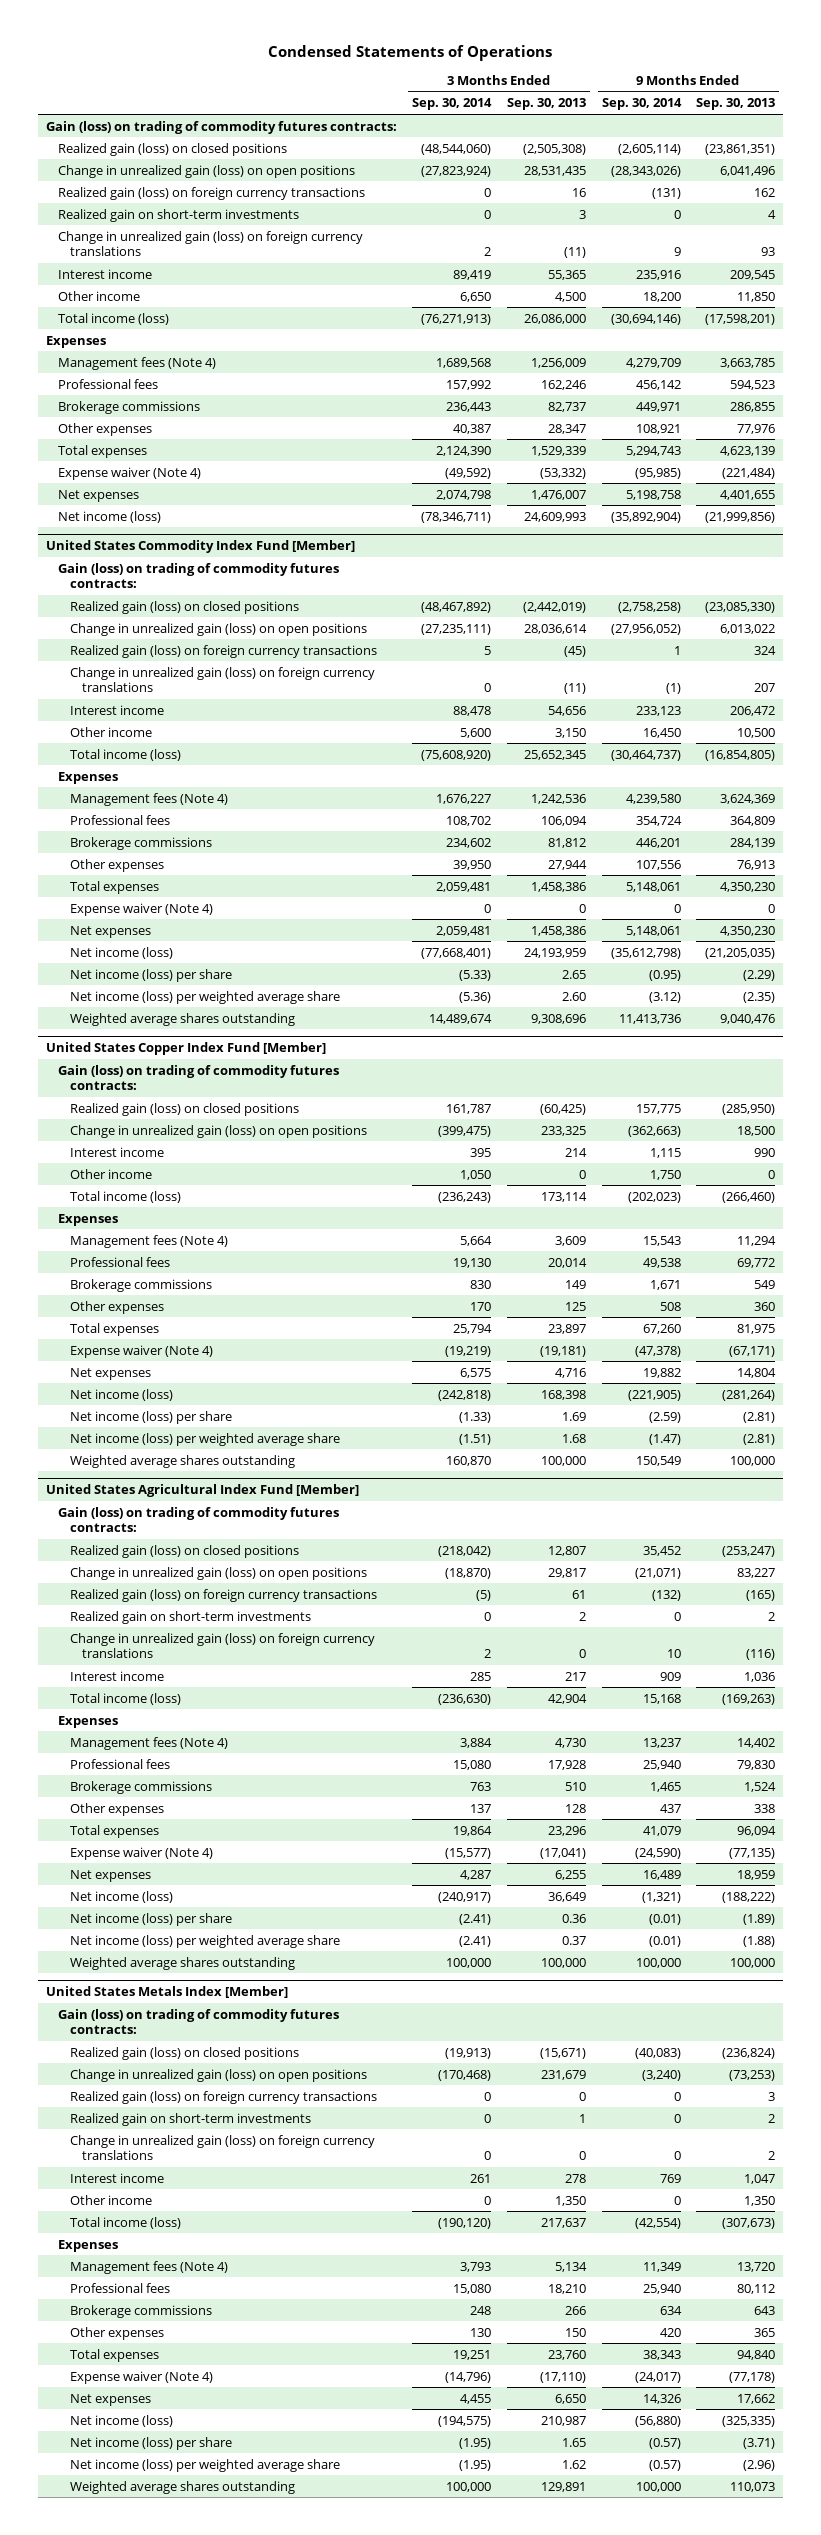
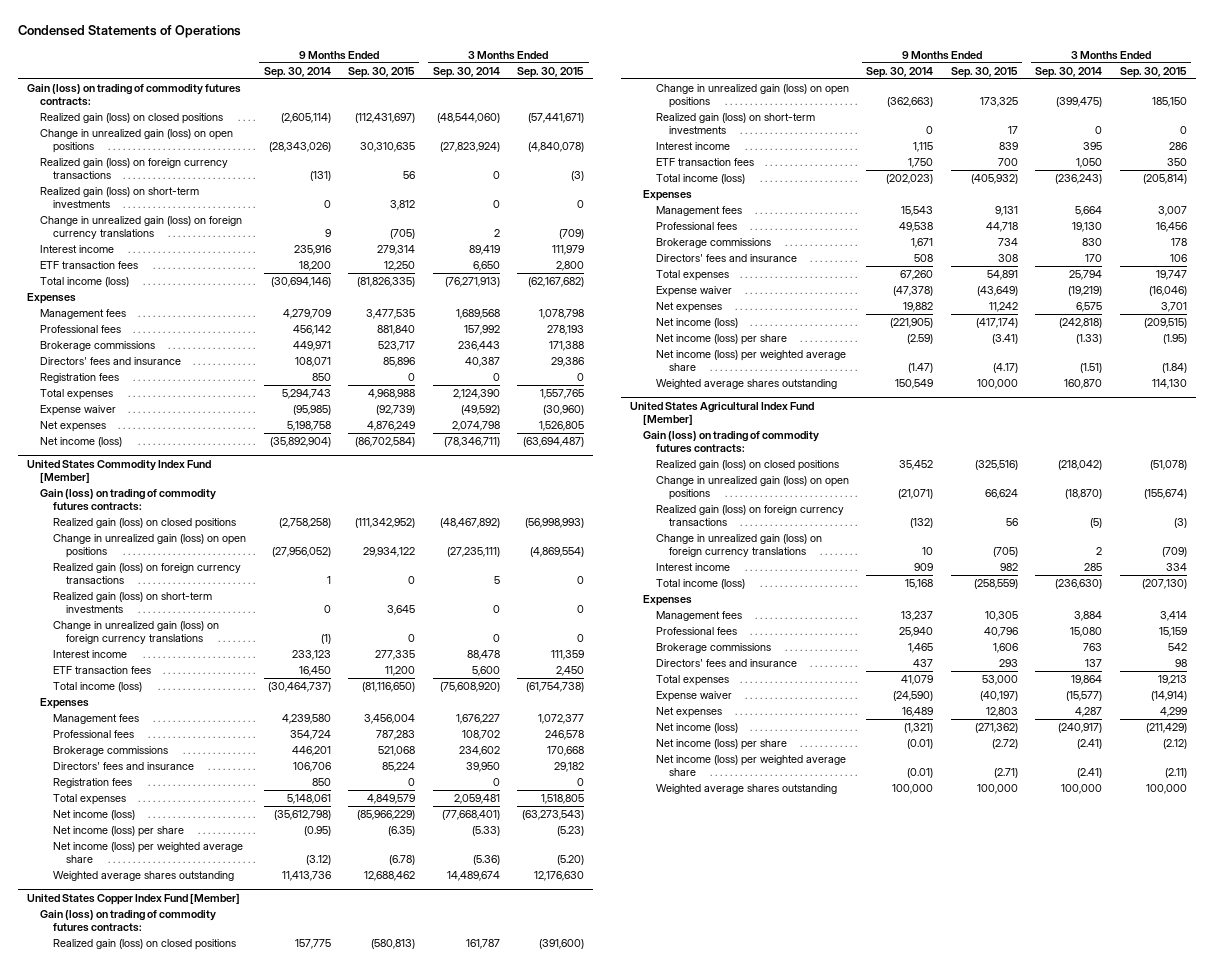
- | 3 Months Ended Sep. 30, 2014 | 3 Months Ended Sep. 30, 2013 | 9 Months Ended Sep. 30, 2014 | 9 Months Ended Sep. 30, 2013
+ | 9 Months Ended Sep. 30, 2014 | 9 Months Ended Sep. 30, 2015 | 3 Months Ended Sep. 30, 2014 | 3 Months Ended Sep. 30, 2015
- Realized gain on short-term investments | 0 | 3 | 0 | 4
+ Realized gain (loss) on short-term investments | 0 | 3,812 | 0 | 0
- Other income | 6,650 | 4,500 | 18,200 | 11,850
+ ETF transaction fees | 18,200 | 12,250 | 6,650 | 2,800
- Management fees (Note 4) | 1,689,568 | 1,256,009 | 4,279,709 | 3,663,785
+ Management fees | 4,279,709 | 3,477,535 | 1,689,568 | 1,078,798
- Other expenses | 40,387 | 28,347 | 108,921 | 77,976
+ Directors' fees and insurance | 108,071 | 85,896 | 40,387 | 29,386
+ Registration fees | 850 | 0 | 0 | 0
- Expense waiver (Note 4) | (49,592) | (53,332) | (95,985) | (221,484)
+ Expense waiver | (95,985) | (92,739) | (49,592) | (30,960)
@ United States Commodity Index Fund [Member]
+ Realized gain (loss) on short-term investments | 0 | 3,645 | 0 | 0
- Other income | 5,600 | 3,150 | 16,450 | 10,500
+ ETF transaction fees | 16,450 | 11,200 | 5,600 | 2,450
- Management fees (Note 4) | 1,676,227 | 1,242,536 | 4,239,580 | 3,624,369
+ Management fees | 4,239,580 | 3,456,004 | 1,676,227 | 1,072,377
- Other expenses | 39,950 | 27,944 | 107,556 | 76,913
+ Directors' fees and insurance | 106,706 | 85,224 | 39,950 | 29,182
+ Registration fees | 850 | 0 | 0 | 0
- Expense waiver (Note 4) | 0 | 0 | 0 | 0
- Net expenses | 2,059,481 | 1,458,386 | 5,148,061 | 4,350,230
@ United States Copper Index Fund [Member]
+ Realized gain (loss) on short-term investments | 0 | 17 | 0 | 0
- Other income | 1,050 | 0 | 1,750 | 0
+ ETF transaction fees | 1,750 | 700 | 1,050 | 350
- Management fees (Note 4) | 5,664 | 3,609 | 15,543 | 11,294
+ Management fees | 15,543 | 9,131 | 5,664 | 3,007
- Other expenses | 170 | 125 | 508 | 360
+ Directors' fees and insurance | 508 | 308 | 170 | 106
- Expense waiver (Note 4) | (19,219) | (19,181) | (47,378) | (67,171)
+ Expense waiver | (47,378) | (43,649) | (19,219) | (16,046)
@ United States Agricultural Index Fund [Member]
- Realized gain on short-term investments | 0 | 2 | 0 | 2
- Management fees (Note 4) | 3,884 | 4,730 | 13,237 | 14,402
+ Management fees | 13,237 | 10,305 | 3,884 | 3,414
- Other expenses | 137 | 128 | 437 | 338
+ Directors' fees and insurance | 437 | 293 | 137 | 98
- Expense waiver (Note 4) | (15,577) | (17,041) | (24,590) | (77,135)
+ Expense waiver | (24,590) | (40,197) | (15,577) | (14,914)
- United States Metals Index [Member]
- Gain (loss) on trading of commodity futures contracts:
- Realized gain (loss) on closed positions | (19,913) | (15,671) | (40,083) | (236,824)
- Change in unrealized gain (loss) on open positions | (170,468) | 231,679 | (3,240) | (73,253)
- Realized gain (loss) on foreign currency transactions | 0 | 0 | 0 | 3
- Realized gain on short-term investments | 0 | 1 | 0 | 2
- Change in unrealized gain (loss) on foreign currency translations | 0 | 0 | 0 | 2
- Interest income | 261 | 278 | 769 | 1,047
- Other income | 0 | 1,350 | 0 | 1,350
- Total income (loss) | (190,120) | 217,637 | (42,554) | (307,673)
- Expenses
- Management fees (Note 4) | 3,793 | 5,134 | 11,349 | 13,720
- Professional fees | 15,080 | 18,210 | 25,940 | 80,112
- Brokerage commissions | 248 | 266 | 634 | 643
- Other expenses | 130 | 150 | 420 | 365
- Total expenses | 19,251 | 23,760 | 38,343 | 94,840
- Expense waiver (Note 4) | (14,796) | (17,110) | (24,017) | (77,178)
- Net expenses | 4,455 | 6,650 | 14,326 | 17,662
- Net income (loss) | (194,575) | 210,987 | (56,880) | (325,335)
- Net income (loss) per share | (1.95) | 1.65 | (0.57) | (3.71)
- Net income (loss) per weighted average share | (1.95) | 1.62 | (0.57) | (2.96)
- Weighted average shares outstanding | 100,000 | 129,891 | 100,000 | 110,073

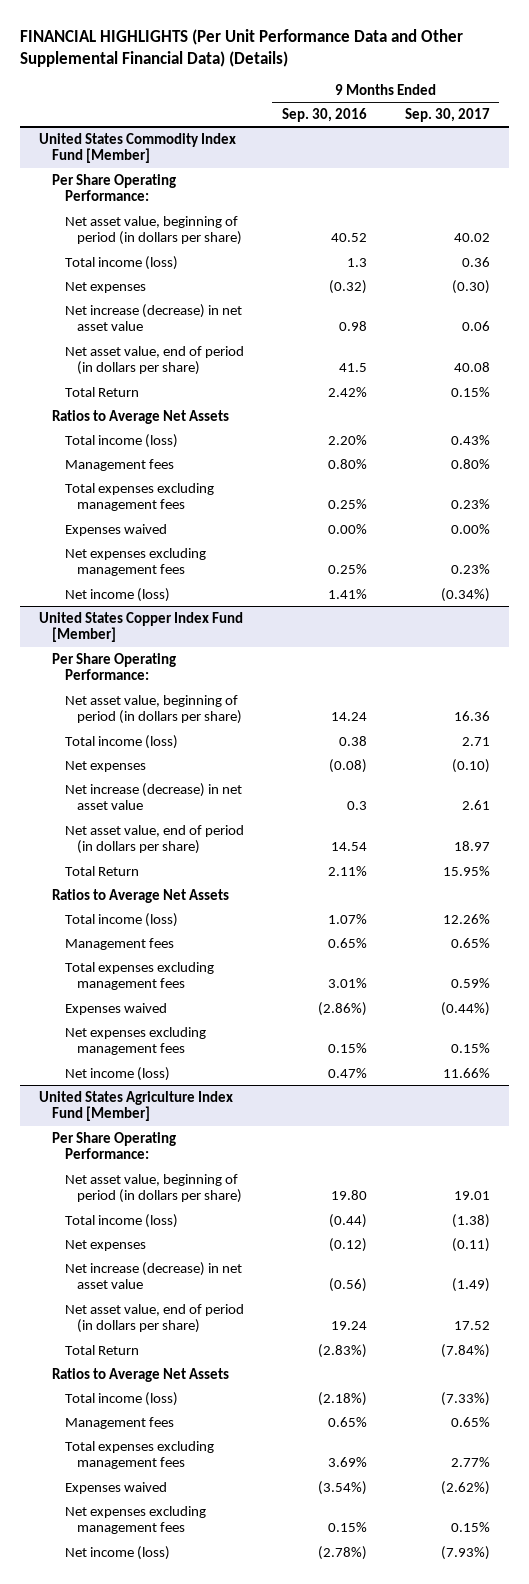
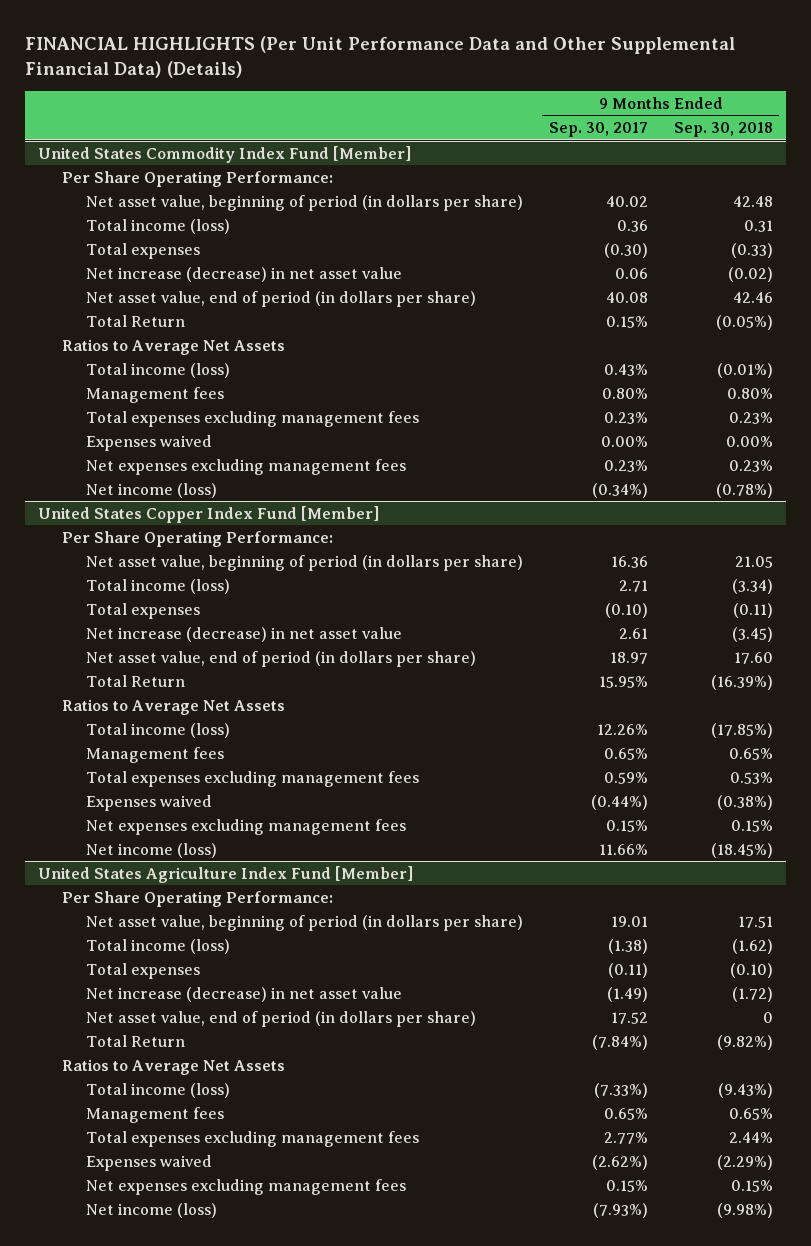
- | 9 Months Ended Sep. 30, 2016 | 9 Months Ended Sep. 30, 2017
+ | 9 Months Ended Sep. 30, 2017 | 9 Months Ended Sep. 30, 2018
@ United States Commodity Index Fund [Member]
- Net expenses | (0.32) | (0.30)
+ Total expenses | (0.30) | (0.33)
@ United States Copper Index Fund [Member]
- Net expenses | (0.08) | (0.10)
+ Total expenses | (0.10) | (0.11)
@ United States Agriculture Index Fund [Member]
- Net expenses | (0.12) | (0.11)
+ Total expenses | (0.11) | (0.10)

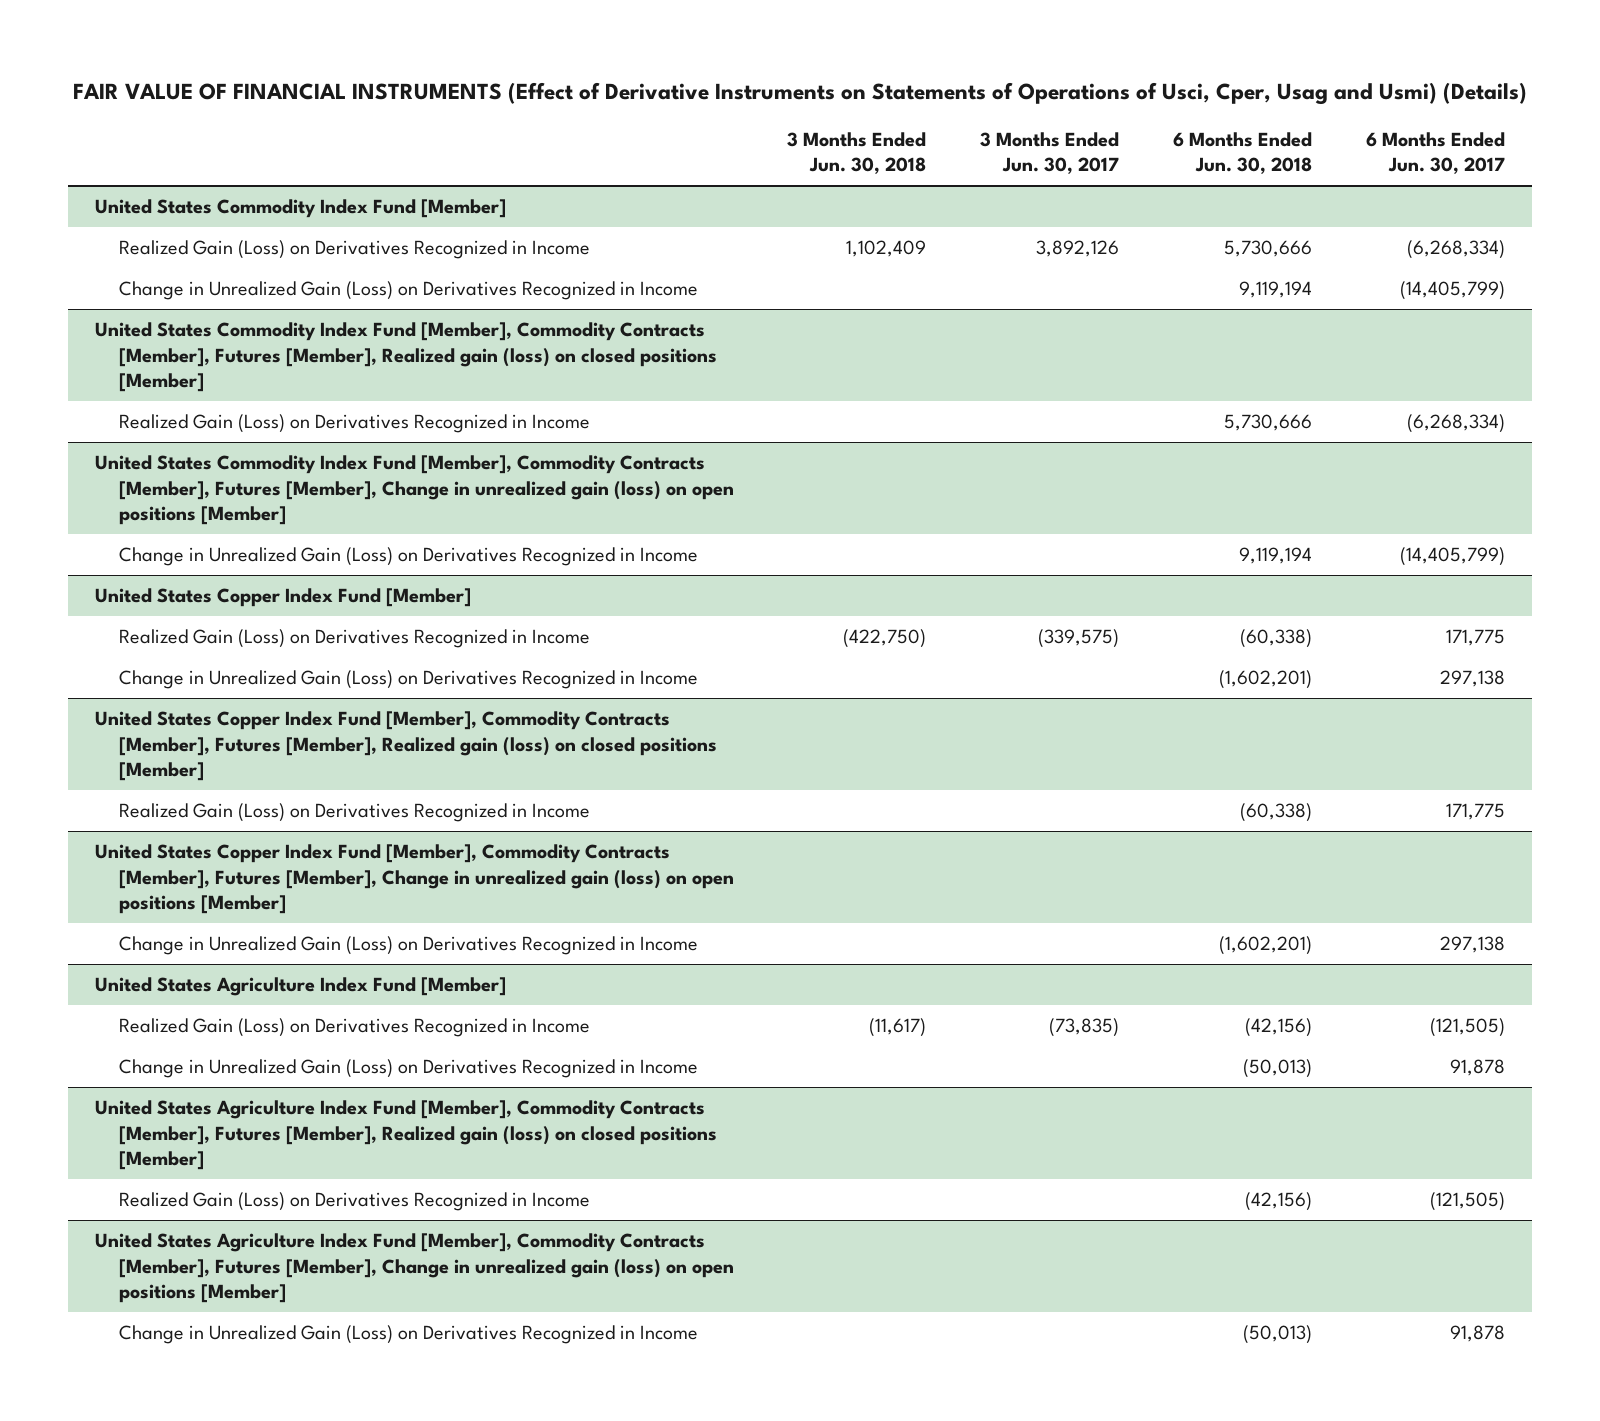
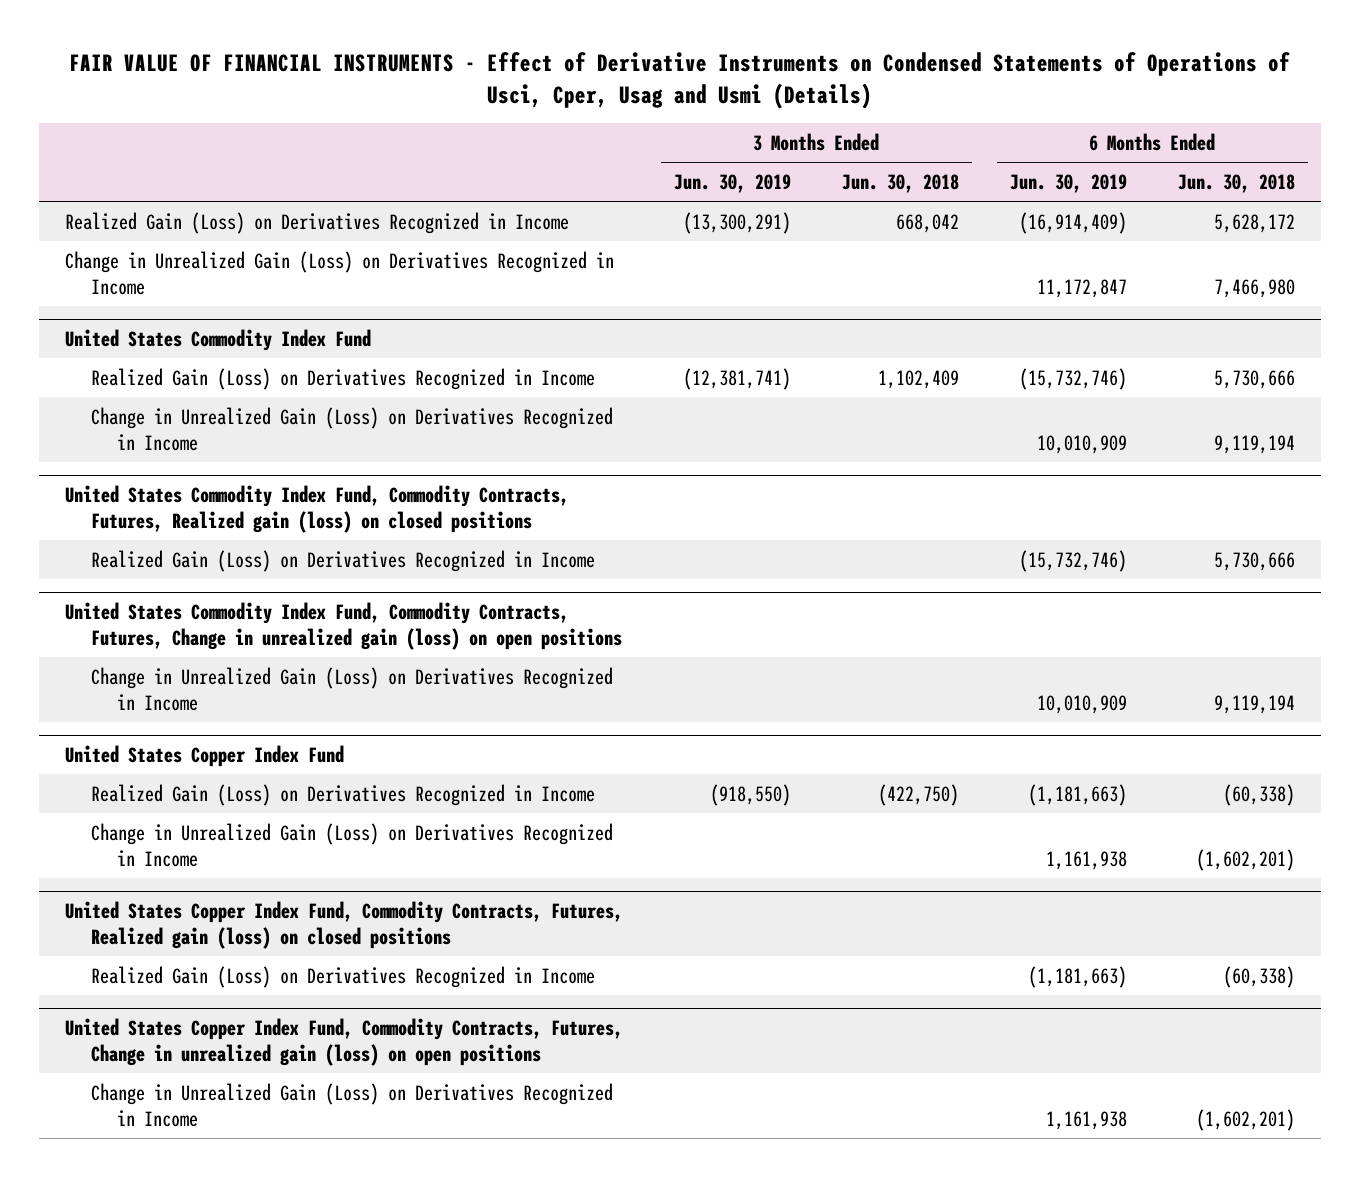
- FAIR VALUE OF FINANCIAL INSTRUMENTS (Effect of Derivative Instruments on Statements of Operations of Usci, Cper, Usag and Usmi) (Details)
+ FAIR VALUE OF FINANCIAL INSTRUMENTS - Effect of Derivative Instruments on Condensed Statements of Operations of Usci, Cper, Usag and Usmi (Details)
- | 3 Months Ended Jun. 30, 2018 | 3 Months Ended Jun. 30, 2017 | 6 Months Ended Jun. 30, 2018 | 6 Months Ended Jun. 30, 2017
+ | 3 Months Ended Jun. 30, 2019 | 3 Months Ended Jun. 30, 2018 | 6 Months Ended Jun. 30, 2019 | 6 Months Ended Jun. 30, 2018
- United States Commodity Index Fund [Member]
+ Realized Gain (Loss) on Derivatives Recognized in Income | (13,300,291) | 668,042 | (16,914,409) | 5,628,172
+ Change in Unrealized Gain (Loss) on Derivatives Recognized in Income | | | 11,172,847 | 7,466,980
+ United States Commodity Index Fund
- United States Commodity Index Fund [Member], Commodity Contracts [Member], Futures [Member], Realized gain (loss) on closed positions [Member]
+ United States Commodity Index Fund, Commodity Contracts, Futures, Realized gain (loss) on closed positions
- United States Commodity Index Fund [Member], Commodity Contracts [Member], Futures [Member], Change in unrealized gain (loss) on open positions [Member]
+ United States Commodity Index Fund, Commodity Contracts, Futures, Change in unrealized gain (loss) on open positions
- United States Copper Index Fund [Member]
+ United States Copper Index Fund
- United States Copper Index Fund [Member], Commodity Contracts [Member], Futures [Member], Realized gain (loss) on closed positions [Member]
+ United States Copper Index Fund, Commodity Contracts, Futures, Realized gain (loss) on closed positions
- United States Copper Index Fund [Member], Commodity Contracts [Member], Futures [Member], Change in unrealized gain (loss) on open positions [Member]
+ United States Copper Index Fund, Commodity Contracts, Futures, Change in unrealized gain (loss) on open positions
- United States Agriculture Index Fund [Member]
- Realized Gain (Loss) on Derivatives Recognized in Income | (11,617) | (73,835) | (42,156) | (121,505)
- Change in Unrealized Gain (Loss) on Derivatives Recognized in Income | | | (50,013) | 91,878
- United States Agriculture Index Fund [Member], Commodity Contracts [Member], Futures [Member], Realized gain (loss) on closed positions [Member]
- Realized Gain (Loss) on Derivatives Recognized in Income | | | (42,156) | (121,505)
- United States Agriculture Index Fund [Member], Commodity Contracts [Member], Futures [Member], Change in unrealized gain (loss) on open positions [Member]
- Change in Unrealized Gain (Loss) on Derivatives Recognized in Income | | | (50,013) | 91,878

